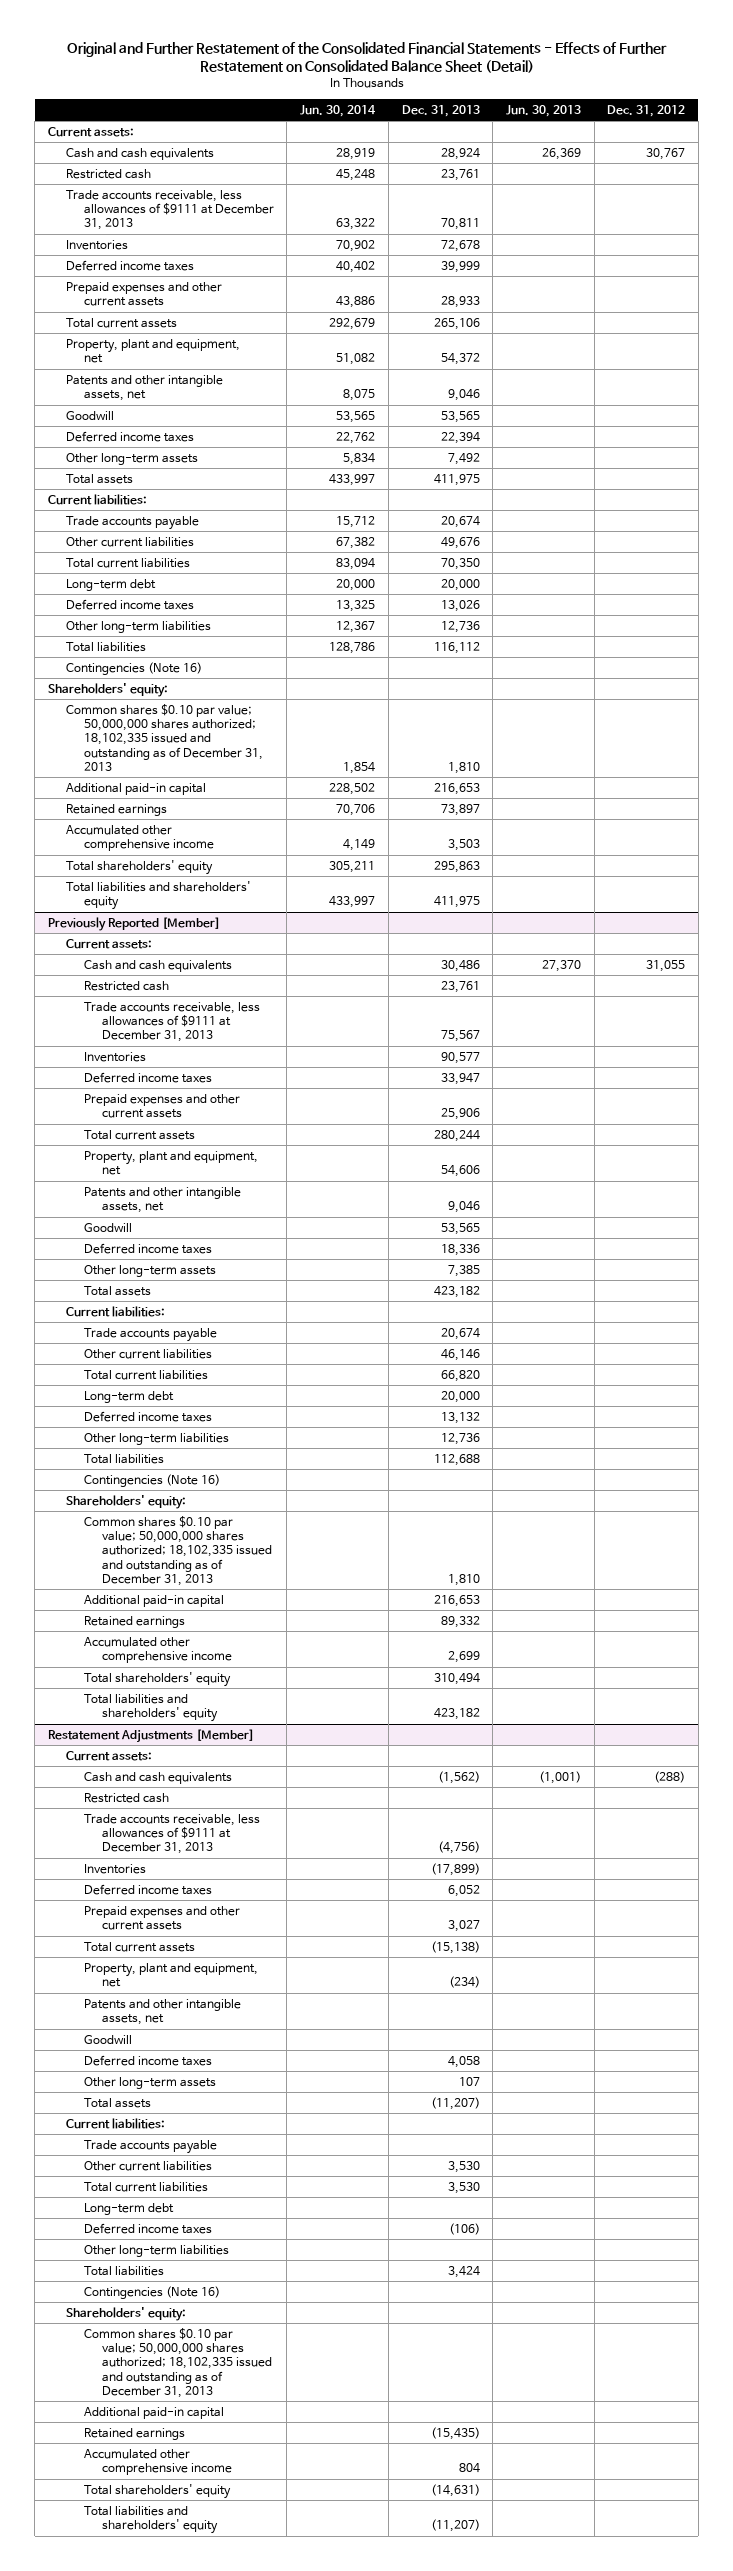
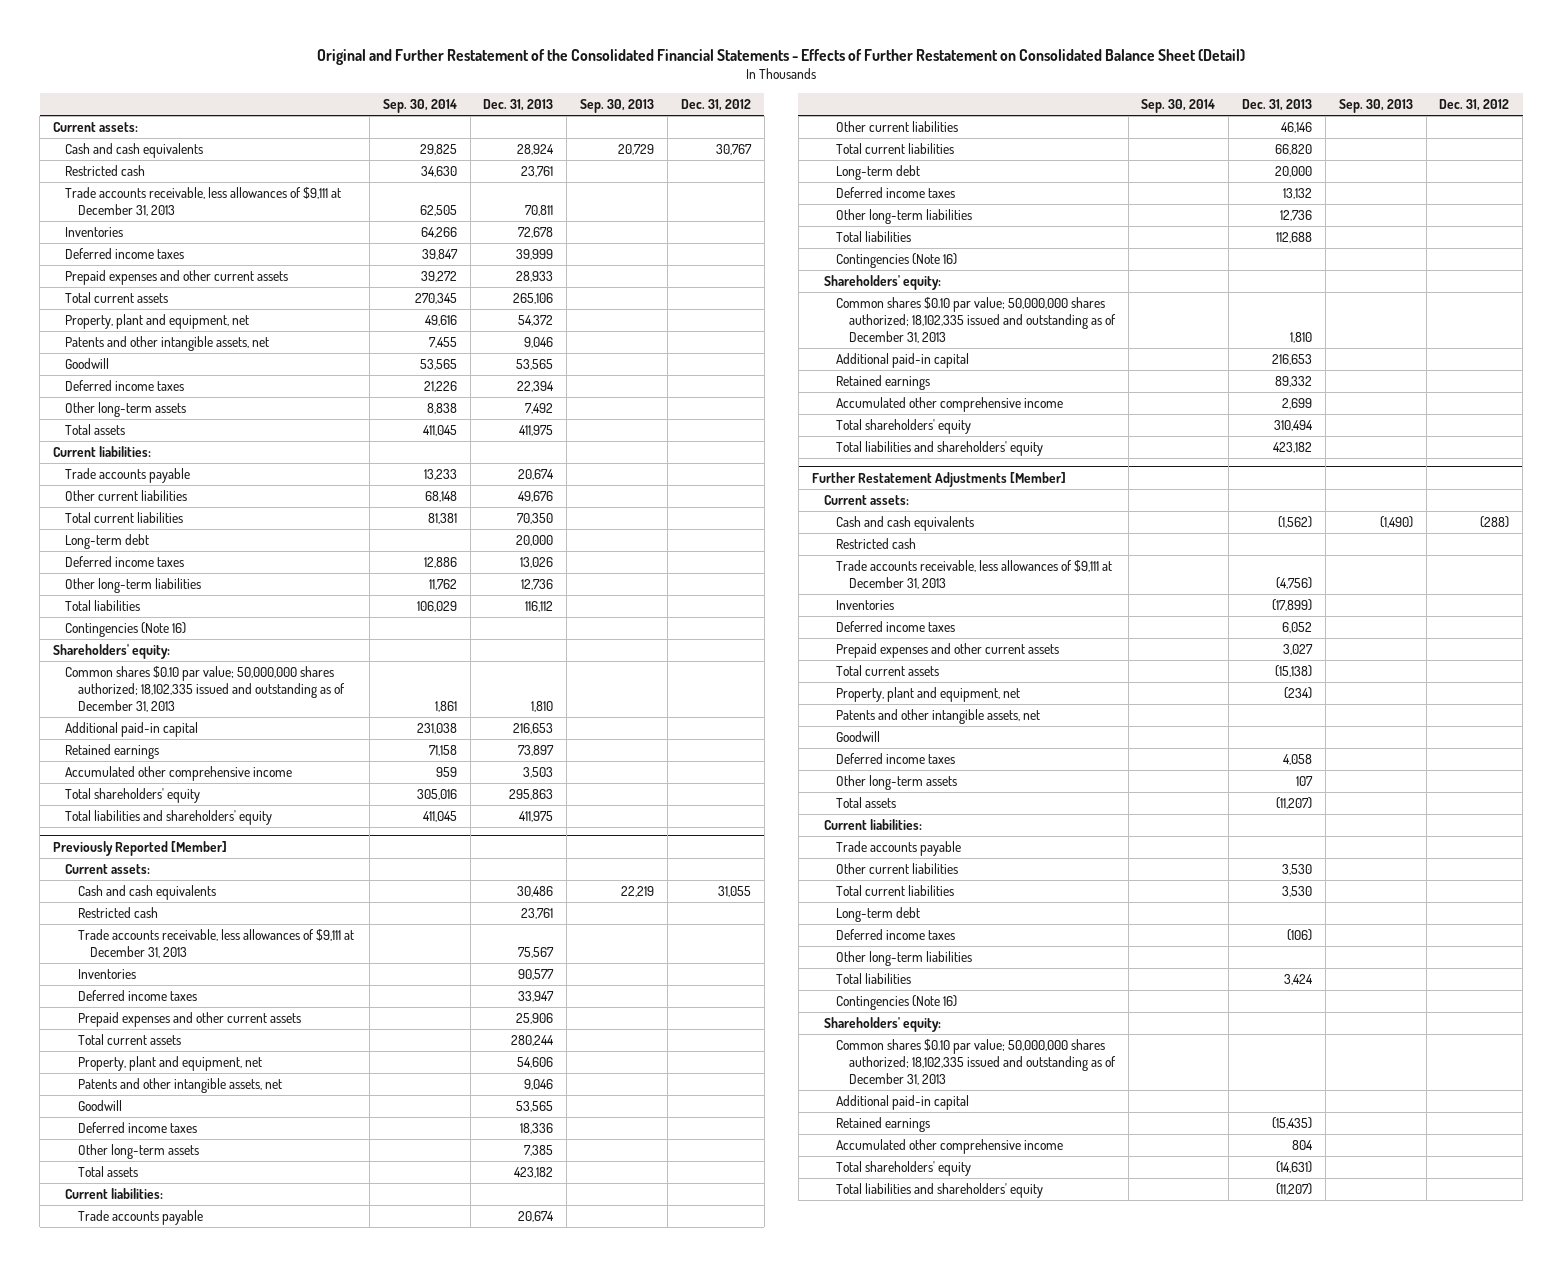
- | Jun. 30, 2014 | Dec. 31, 2013 | Jun. 30, 2013 | Dec. 31, 2012
+ | Sep. 30, 2014 | Dec. 31, 2013 | Sep. 30, 2013 | Dec. 31, 2012
- Trade accounts receivable, less allowances of $9111 at December 31, 2013 | 63,322 | 70,811 | |
+ Trade accounts receivable, less allowances of $9,111 at December 31, 2013 | 62,505 | 70,811 | |
@ Previously Reported [Member]
- Trade accounts receivable, less allowances of $9111 at December 31, 2013 | | 75,567 | |
+ Trade accounts receivable, less allowances of $9,111 at December 31, 2013 | | 75,567 | |
- Restatement Adjustments [Member]
+ Further Restatement Adjustments [Member]
- Trade accounts receivable, less allowances of $9111 at December 31, 2013 | | (4,756) | |
+ Trade accounts receivable, less allowances of $9,111 at December 31, 2013 | | (4,756) | |

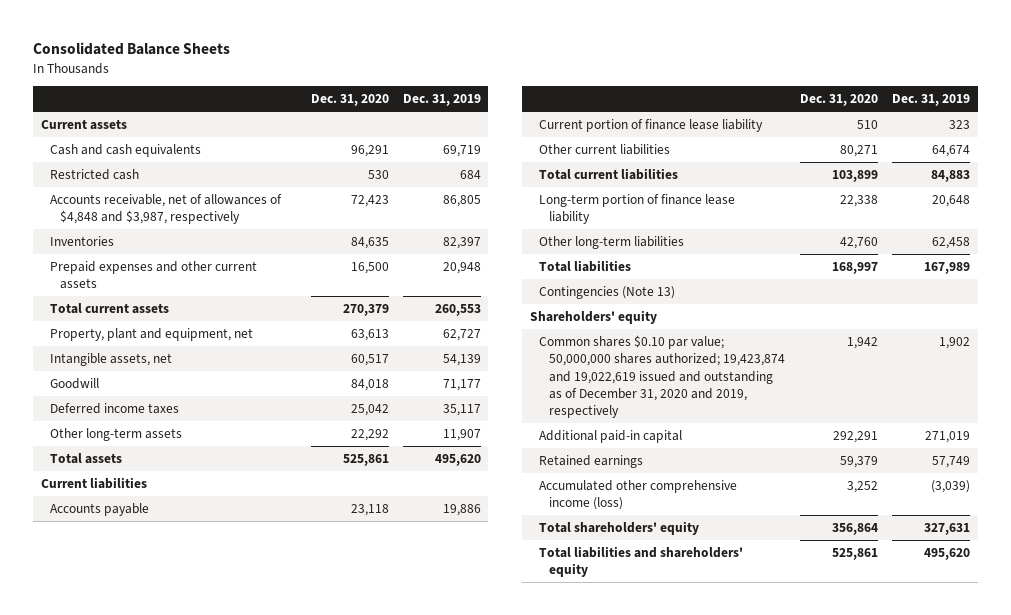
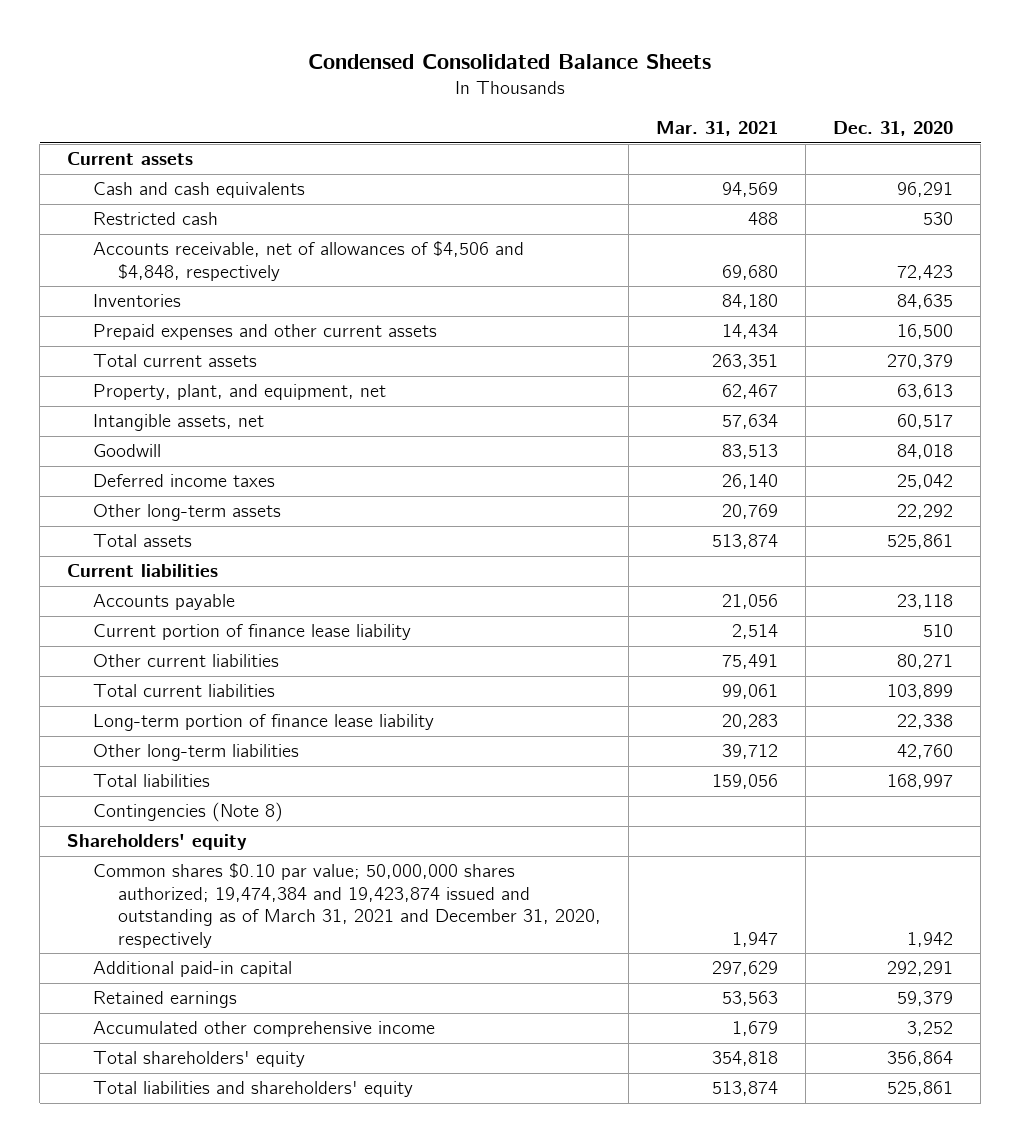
- Consolidated Balance Sheets
+ Condensed Consolidated Balance Sheets
- | Dec. 31, 2020 | Dec. 31, 2019
+ | Mar. 31, 2021 | Dec. 31, 2020
- Accounts receivable, net of allowances of $4,848 and $3,987, respectively | 72,423 | 86,805
+ Accounts receivable, net of allowances of $4,506 and $4,848, respectively | 69,680 | 72,423
- Property, plant and equipment, net | 63,613 | 62,727
+ Property, plant, and equipment, net | 62,467 | 63,613
- Contingencies (Note 13)
+ Contingencies (Note 8)
- Common shares $0.10 par value; 50,000,000 shares authorized; 19,423,874 and 19,022,619 issued and outstanding as of December 31, 2020 and 2019, respectively | 1,942 | 1,902
+ Common shares $0.10 par value; 50,000,000 shares authorized; 19,474,384 and 19,423,874 issued and outstanding as of March 31, 2021 and December 31, 2020, respectively | 1,947 | 1,942
- Accumulated other comprehensive income (loss) | 3,252 | (3,039)
+ Accumulated other comprehensive income | 1,679 | 3,252

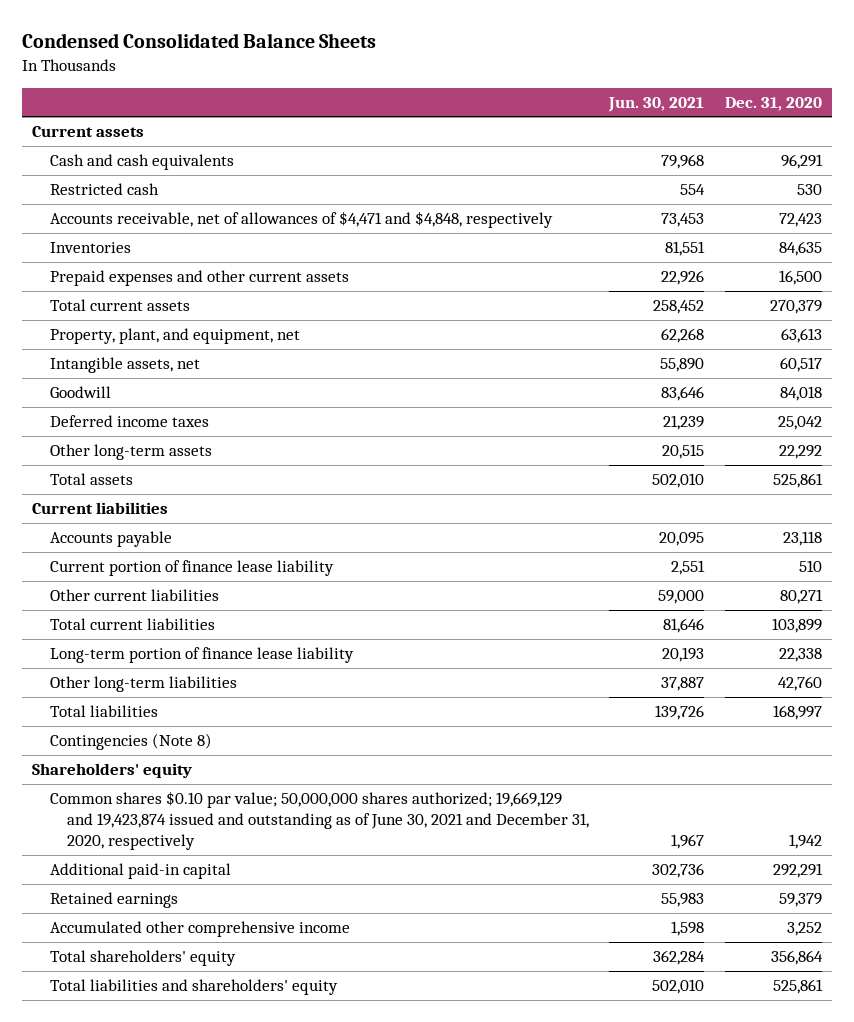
- | Mar. 31, 2021 | Dec. 31, 2020
+ | Jun. 30, 2021 | Dec. 31, 2020
- Accounts receivable, net of allowances of $4,506 and $4,848, respectively | 69,680 | 72,423
+ Accounts receivable, net of allowances of $4,471 and $4,848, respectively | 73,453 | 72,423
- Common shares $0.10 par value; 50,000,000 shares authorized; 19,474,384 and 19,423,874 issued and outstanding as of March 31, 2021 and December 31, 2020, respectively | 1,947 | 1,942
+ Common shares $0.10 par value; 50,000,000 shares authorized; 19,669,129 and 19,423,874 issued and outstanding as of June 30, 2021 and December 31, 2020, respectively | 1,967 | 1,942

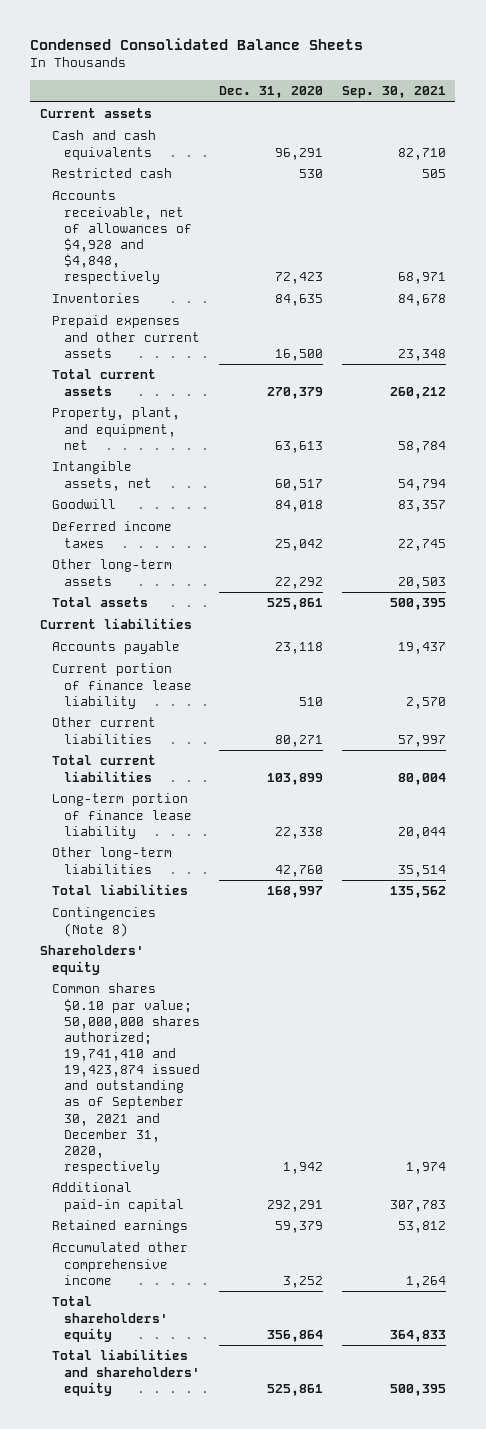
- | Jun. 30, 2021 | Dec. 31, 2020
+ | Dec. 31, 2020 | Sep. 30, 2021
- Accounts receivable, net of allowances of $4,471 and $4,848, respectively | 73,453 | 72,423
+ Accounts receivable, net of allowances of $4,928 and $4,848, respectively | 72,423 | 68,971
- Common shares $0.10 par value; 50,000,000 shares authorized; 19,669,129 and 19,423,874 issued and outstanding as of June 30, 2021 and December 31, 2020, respectively | 1,967 | 1,942
+ Common shares $0.10 par value; 50,000,000 shares authorized; 19,741,410 and 19,423,874 issued and outstanding as of September 30, 2021 and December 31, 2020, respectively | 1,942 | 1,974

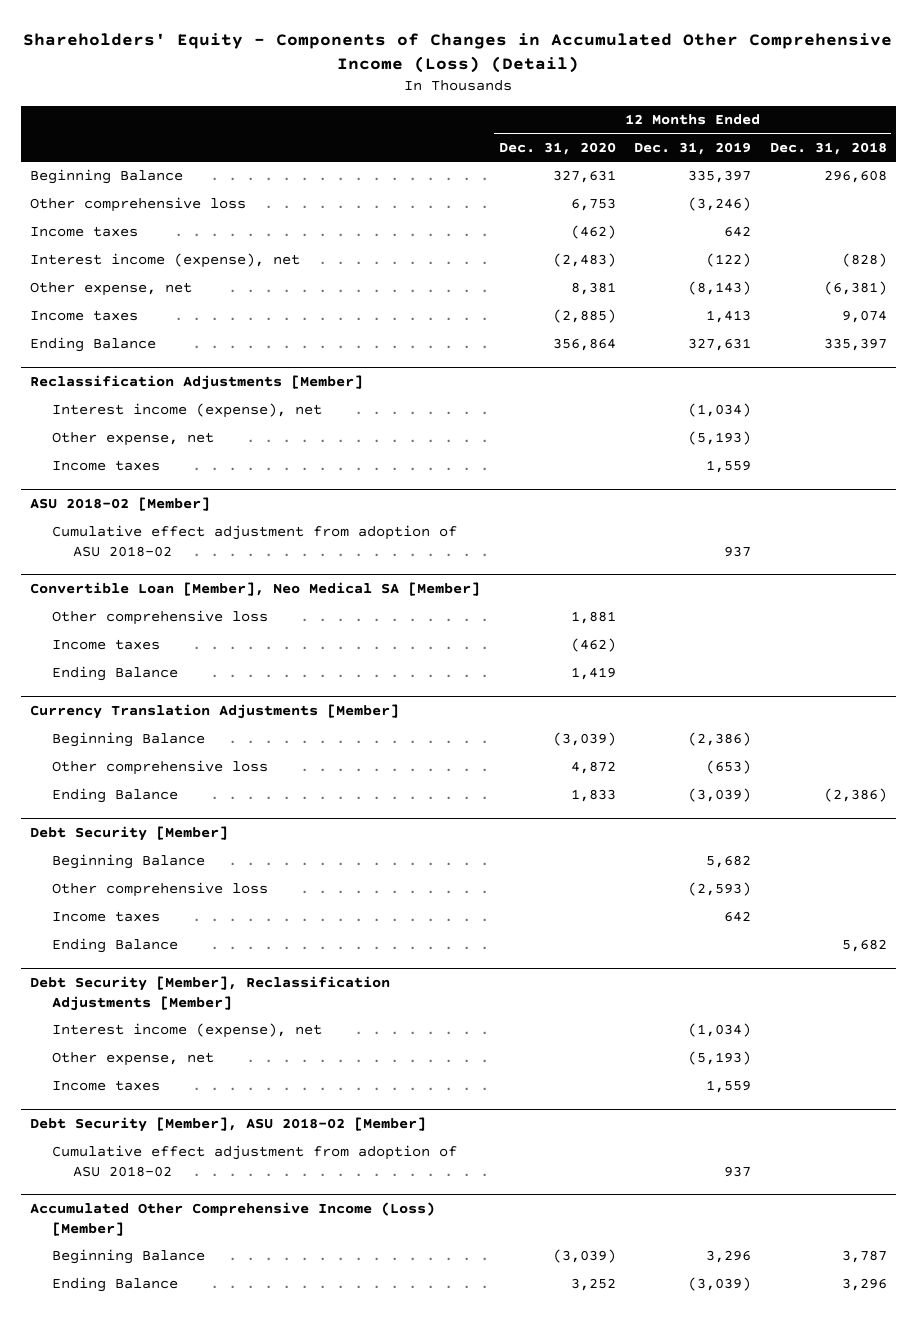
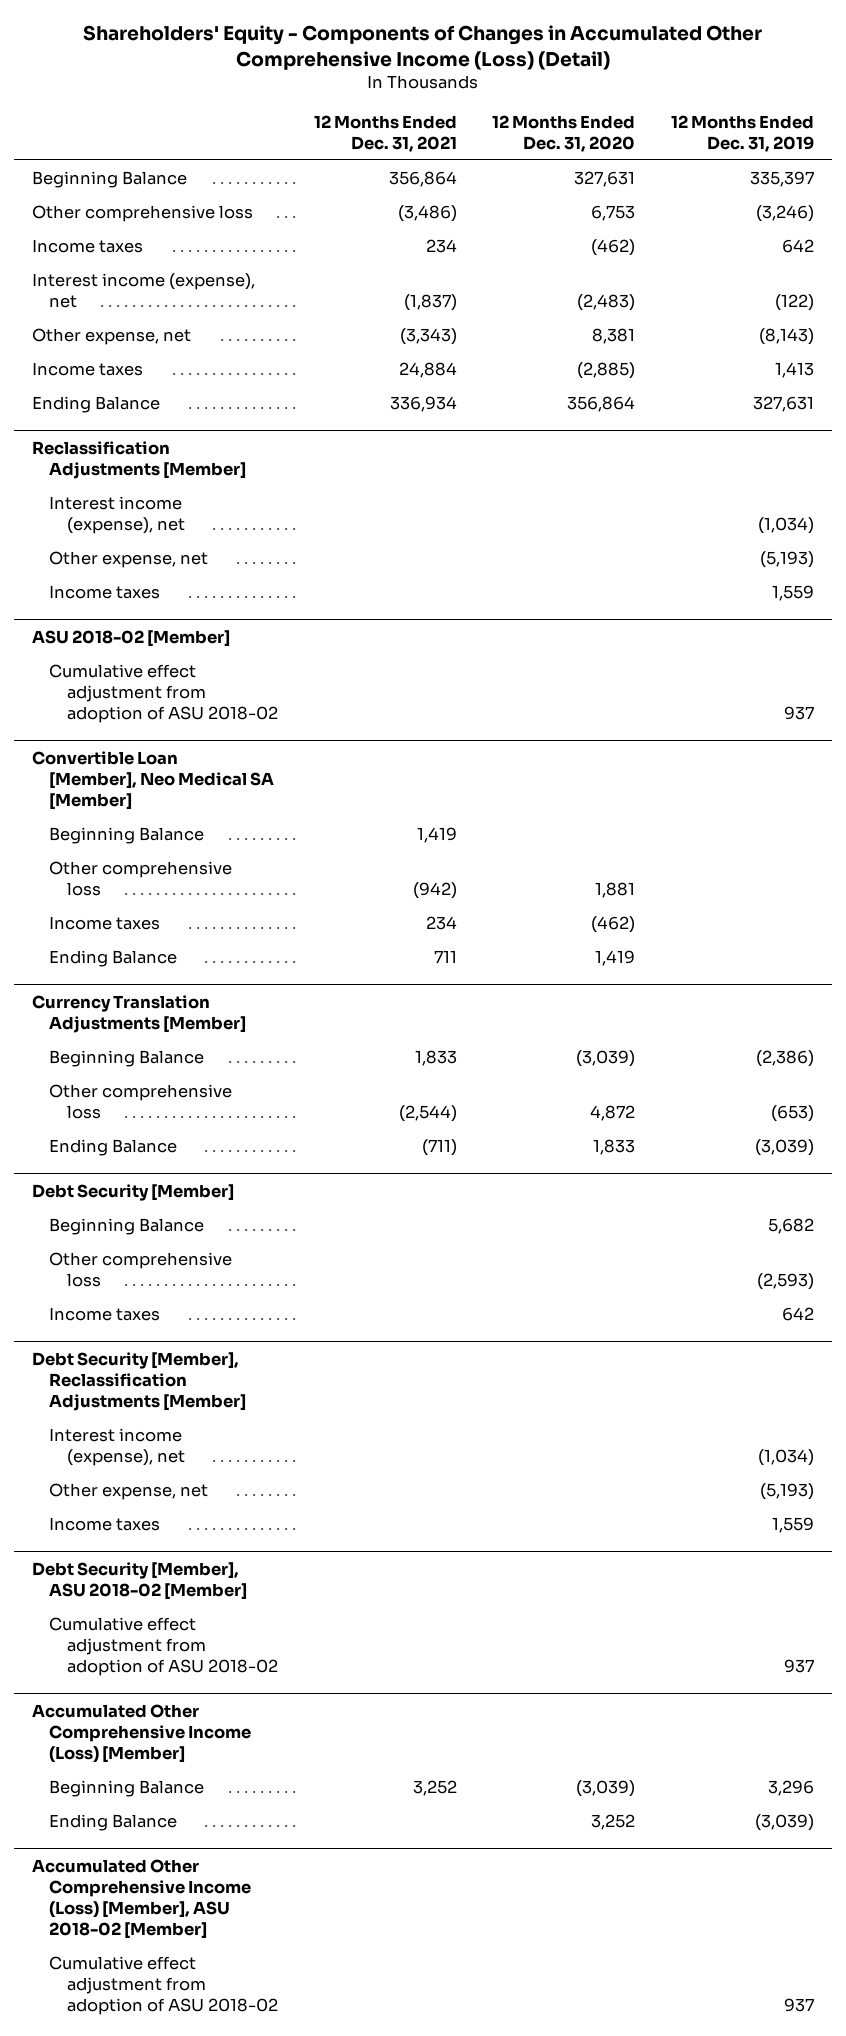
- | 12 Months Ended Dec. 31, 2020 | 12 Months Ended Dec. 31, 2019 | 12 Months Ended Dec. 31, 2018
+ | 12 Months Ended Dec. 31, 2021 | 12 Months Ended Dec. 31, 2020 | 12 Months Ended Dec. 31, 2019
@ Convertible Loan [Member], Neo Medical SA [Member]
+ Beginning Balance | 1,419 | |
@ Debt Security [Member]
- Ending Balance | | | 5,682
+ Accumulated Other Comprehensive Income (Loss) [Member], ASU 2018-02 [Member]
+ Cumulative effect adjustment from adoption of ASU 2018-02 | | | 937

